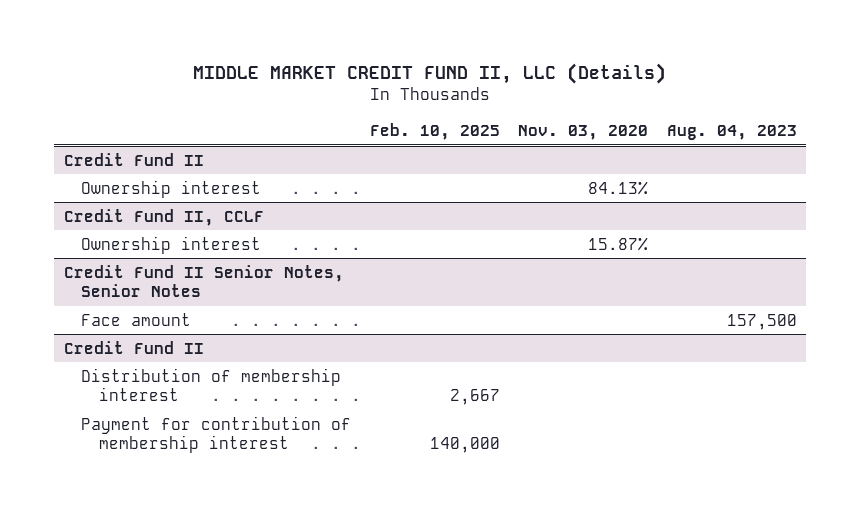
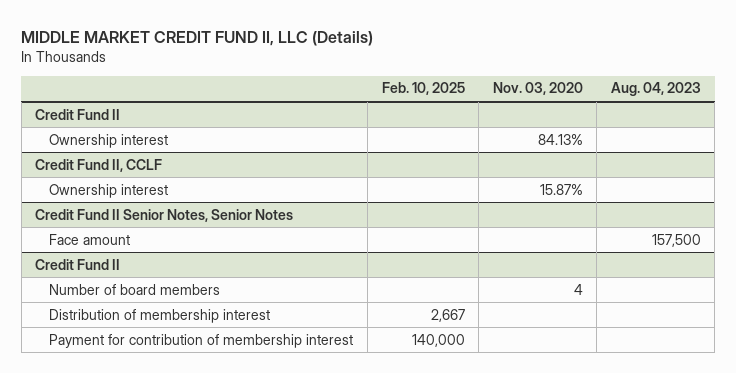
@ Credit Fund II
+ Number of board members | | 4 |

